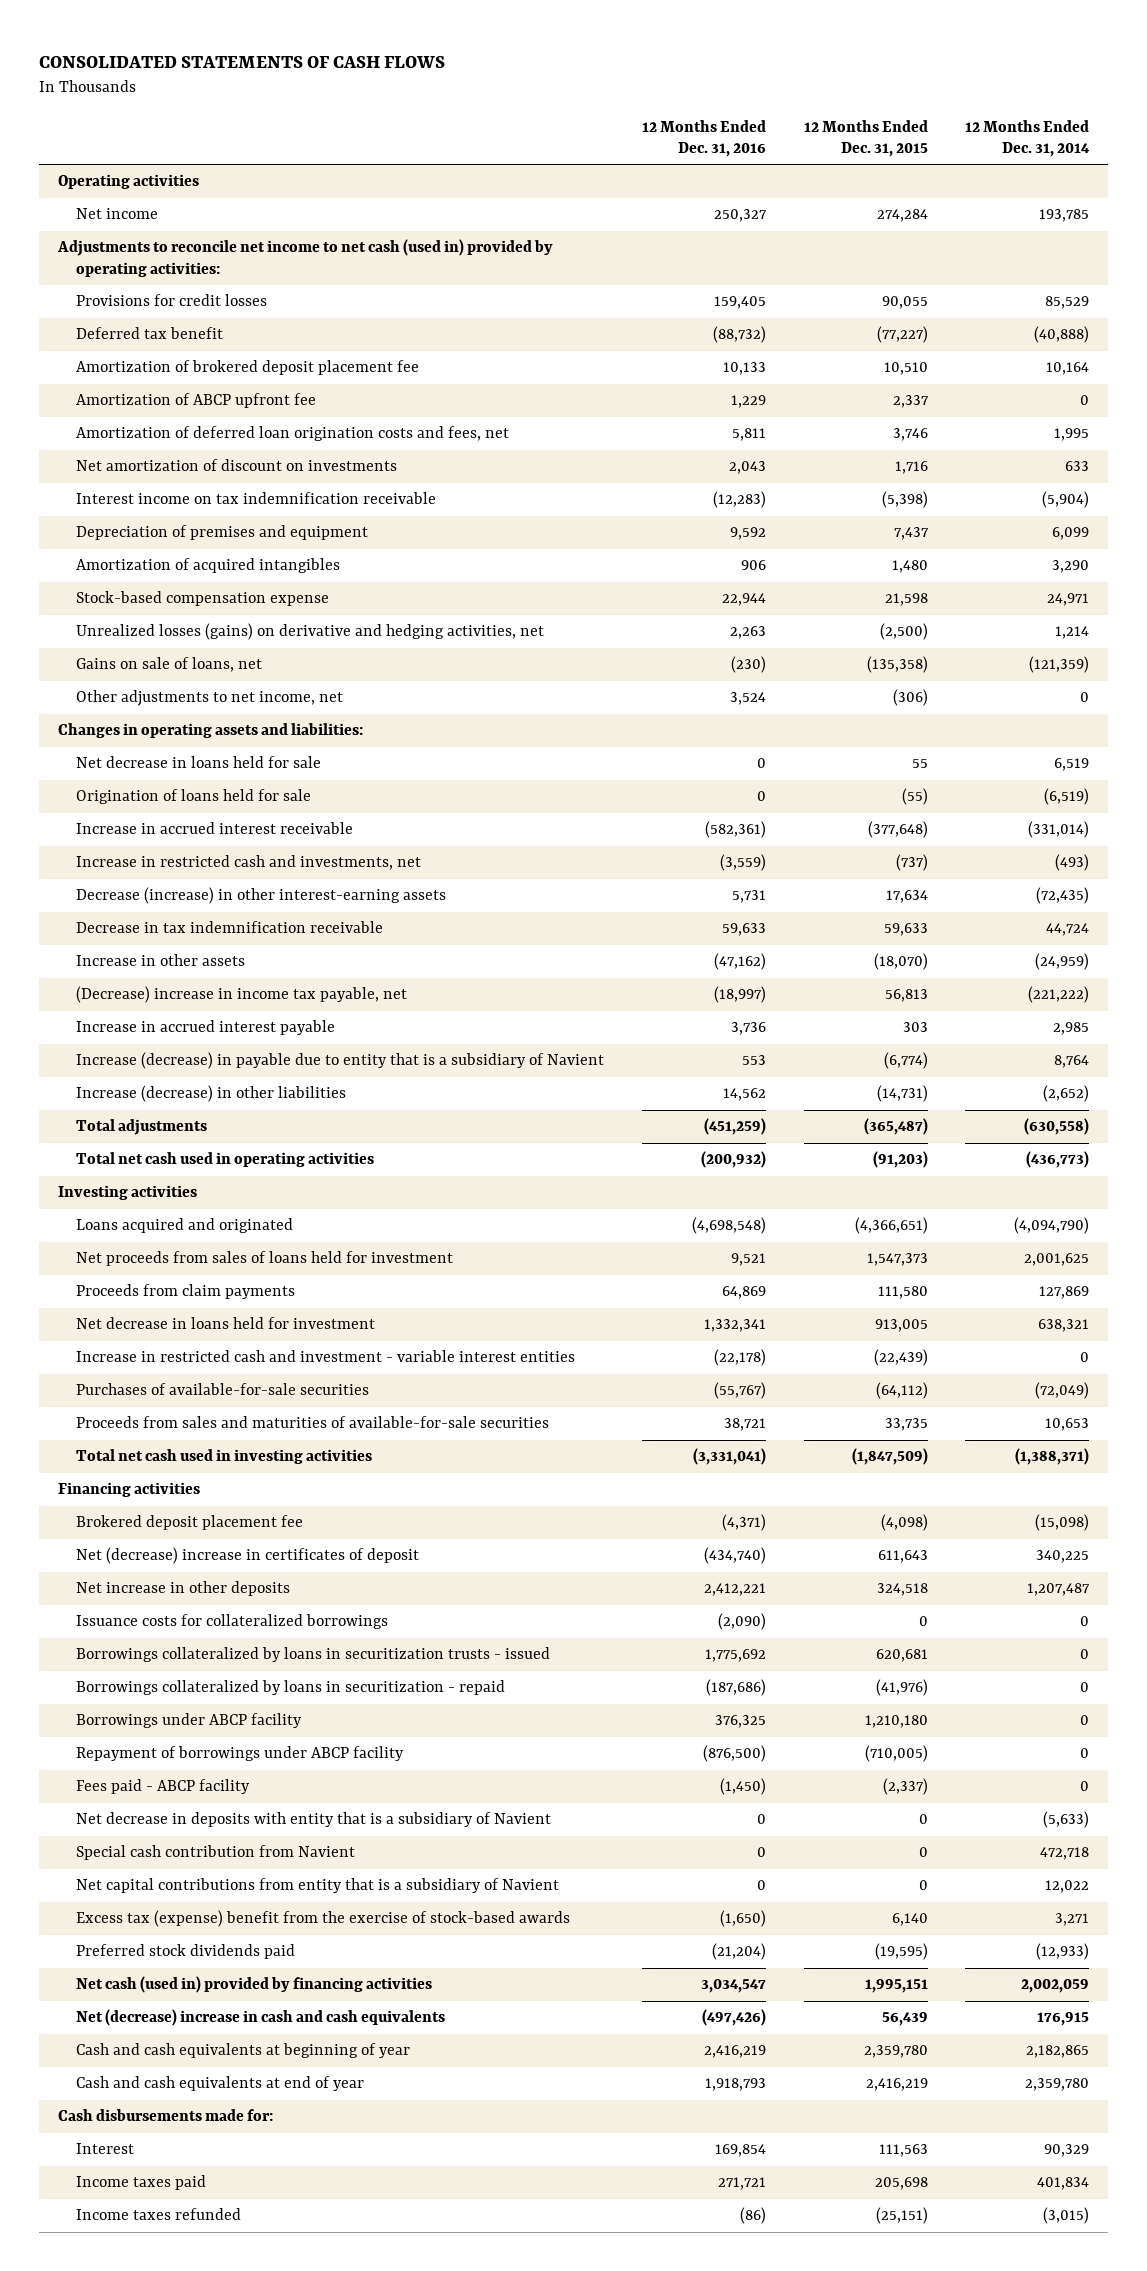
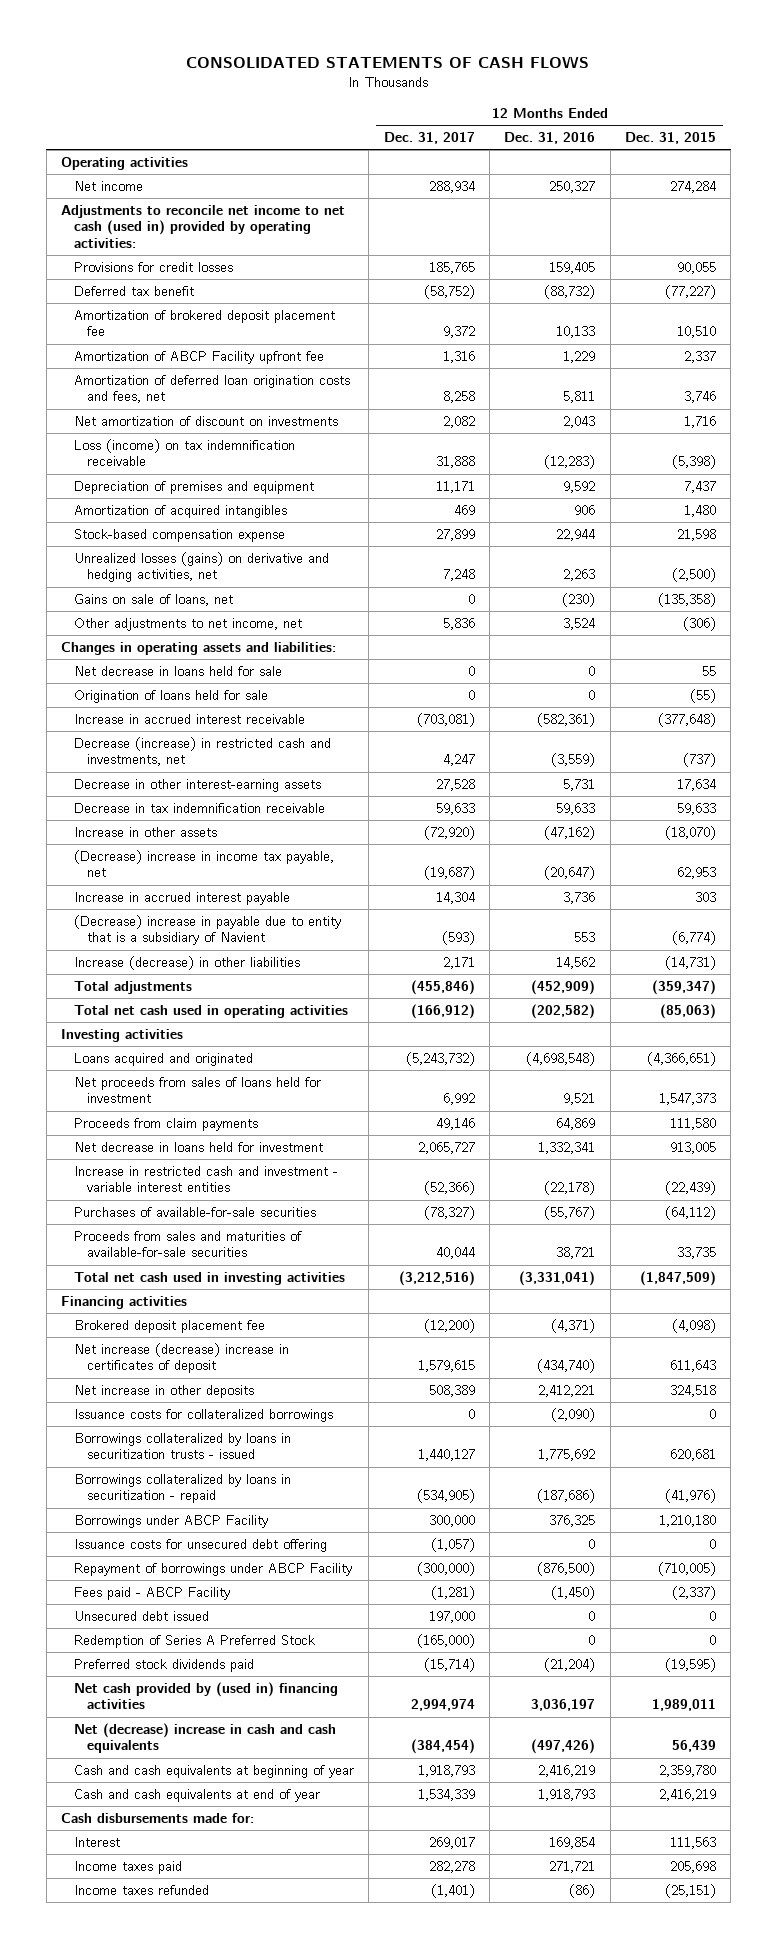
- | 12 Months Ended Dec. 31, 2016 | 12 Months Ended Dec. 31, 2015 | 12 Months Ended Dec. 31, 2014
+ | 12 Months Ended Dec. 31, 2017 | 12 Months Ended Dec. 31, 2016 | 12 Months Ended Dec. 31, 2015
- Amortization of ABCP upfront fee | 1,229 | 2,337 | 0
+ Amortization of ABCP Facility upfront fee | 1,316 | 1,229 | 2,337
- Interest income on tax indemnification receivable | (12,283) | (5,398) | (5,904)
+ Loss (income) on tax indemnification receivable | 31,888 | (12,283) | (5,398)
- Increase in restricted cash and investments, net | (3,559) | (737) | (493)
- Decrease (increase) in other interest-earning assets | 5,731 | 17,634 | (72,435)
+ Decrease (increase) in restricted cash and investments, net | 4,247 | (3,559) | (737)
+ Decrease in other interest-earning assets | 27,528 | 5,731 | 17,634
- (Decrease) increase in income tax payable, net | (18,997) | 56,813 | (221,222)
+ (Decrease) increase in income tax payable, net | (19,687) | (20,647) | 62,953
- Increase (decrease) in payable due to entity that is a subsidiary of Navient | 553 | (6,774) | 8,764
+ (Decrease) increase in payable due to entity that is a subsidiary of Navient | (593) | 553 | (6,774)
- Total adjustments | (451,259) | (365,487) | (630,558)
- Total net cash used in operating activities | (200,932) | (91,203) | (436,773)
+ Total adjustments | (455,846) | (452,909) | (359,347)
+ Total net cash used in operating activities | (166,912) | (202,582) | (85,063)
- Net (decrease) increase in certificates of deposit | (434,740) | 611,643 | 340,225
+ Net increase (decrease) increase in certificates of deposit | 1,579,615 | (434,740) | 611,643
- Borrowings under ABCP facility | 376,325 | 1,210,180 | 0
- Repayment of borrowings under ABCP facility | (876,500) | (710,005) | 0
- Fees paid - ABCP facility | (1,450) | (2,337) | 0
- Net decrease in deposits with entity that is a subsidiary of Navient | 0 | 0 | (5,633)
- Special cash contribution from Navient | 0 | 0 | 472,718
- Net capital contributions from entity that is a subsidiary of Navient | 0 | 0 | 12,022
- Excess tax (expense) benefit from the exercise of stock-based awards | (1,650) | 6,140 | 3,271
+ Borrowings under ABCP Facility | 300,000 | 376,325 | 1,210,180
+ Issuance costs for unsecured debt offering | (1,057) | 0 | 0
+ Repayment of borrowings under ABCP Facility | (300,000) | (876,500) | (710,005)
+ Fees paid - ABCP Facility | (1,281) | (1,450) | (2,337)
+ Unsecured debt issued | 197,000 | 0 | 0
+ Redemption of Series A Preferred Stock | (165,000) | 0 | 0
- Net cash (used in) provided by financing activities | 3,034,547 | 1,995,151 | 2,002,059
+ Net cash provided by (used in) financing activities | 2,994,974 | 3,036,197 | 1,989,011

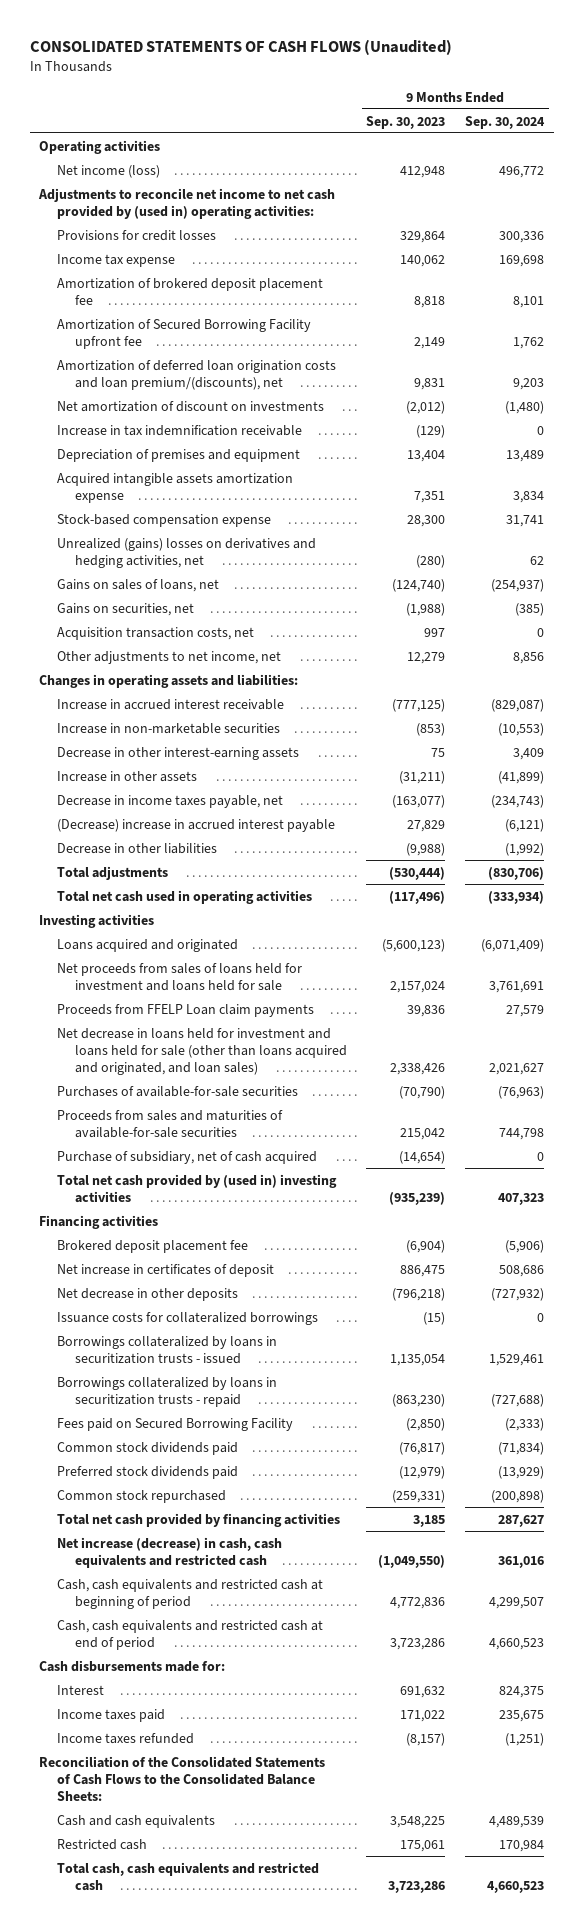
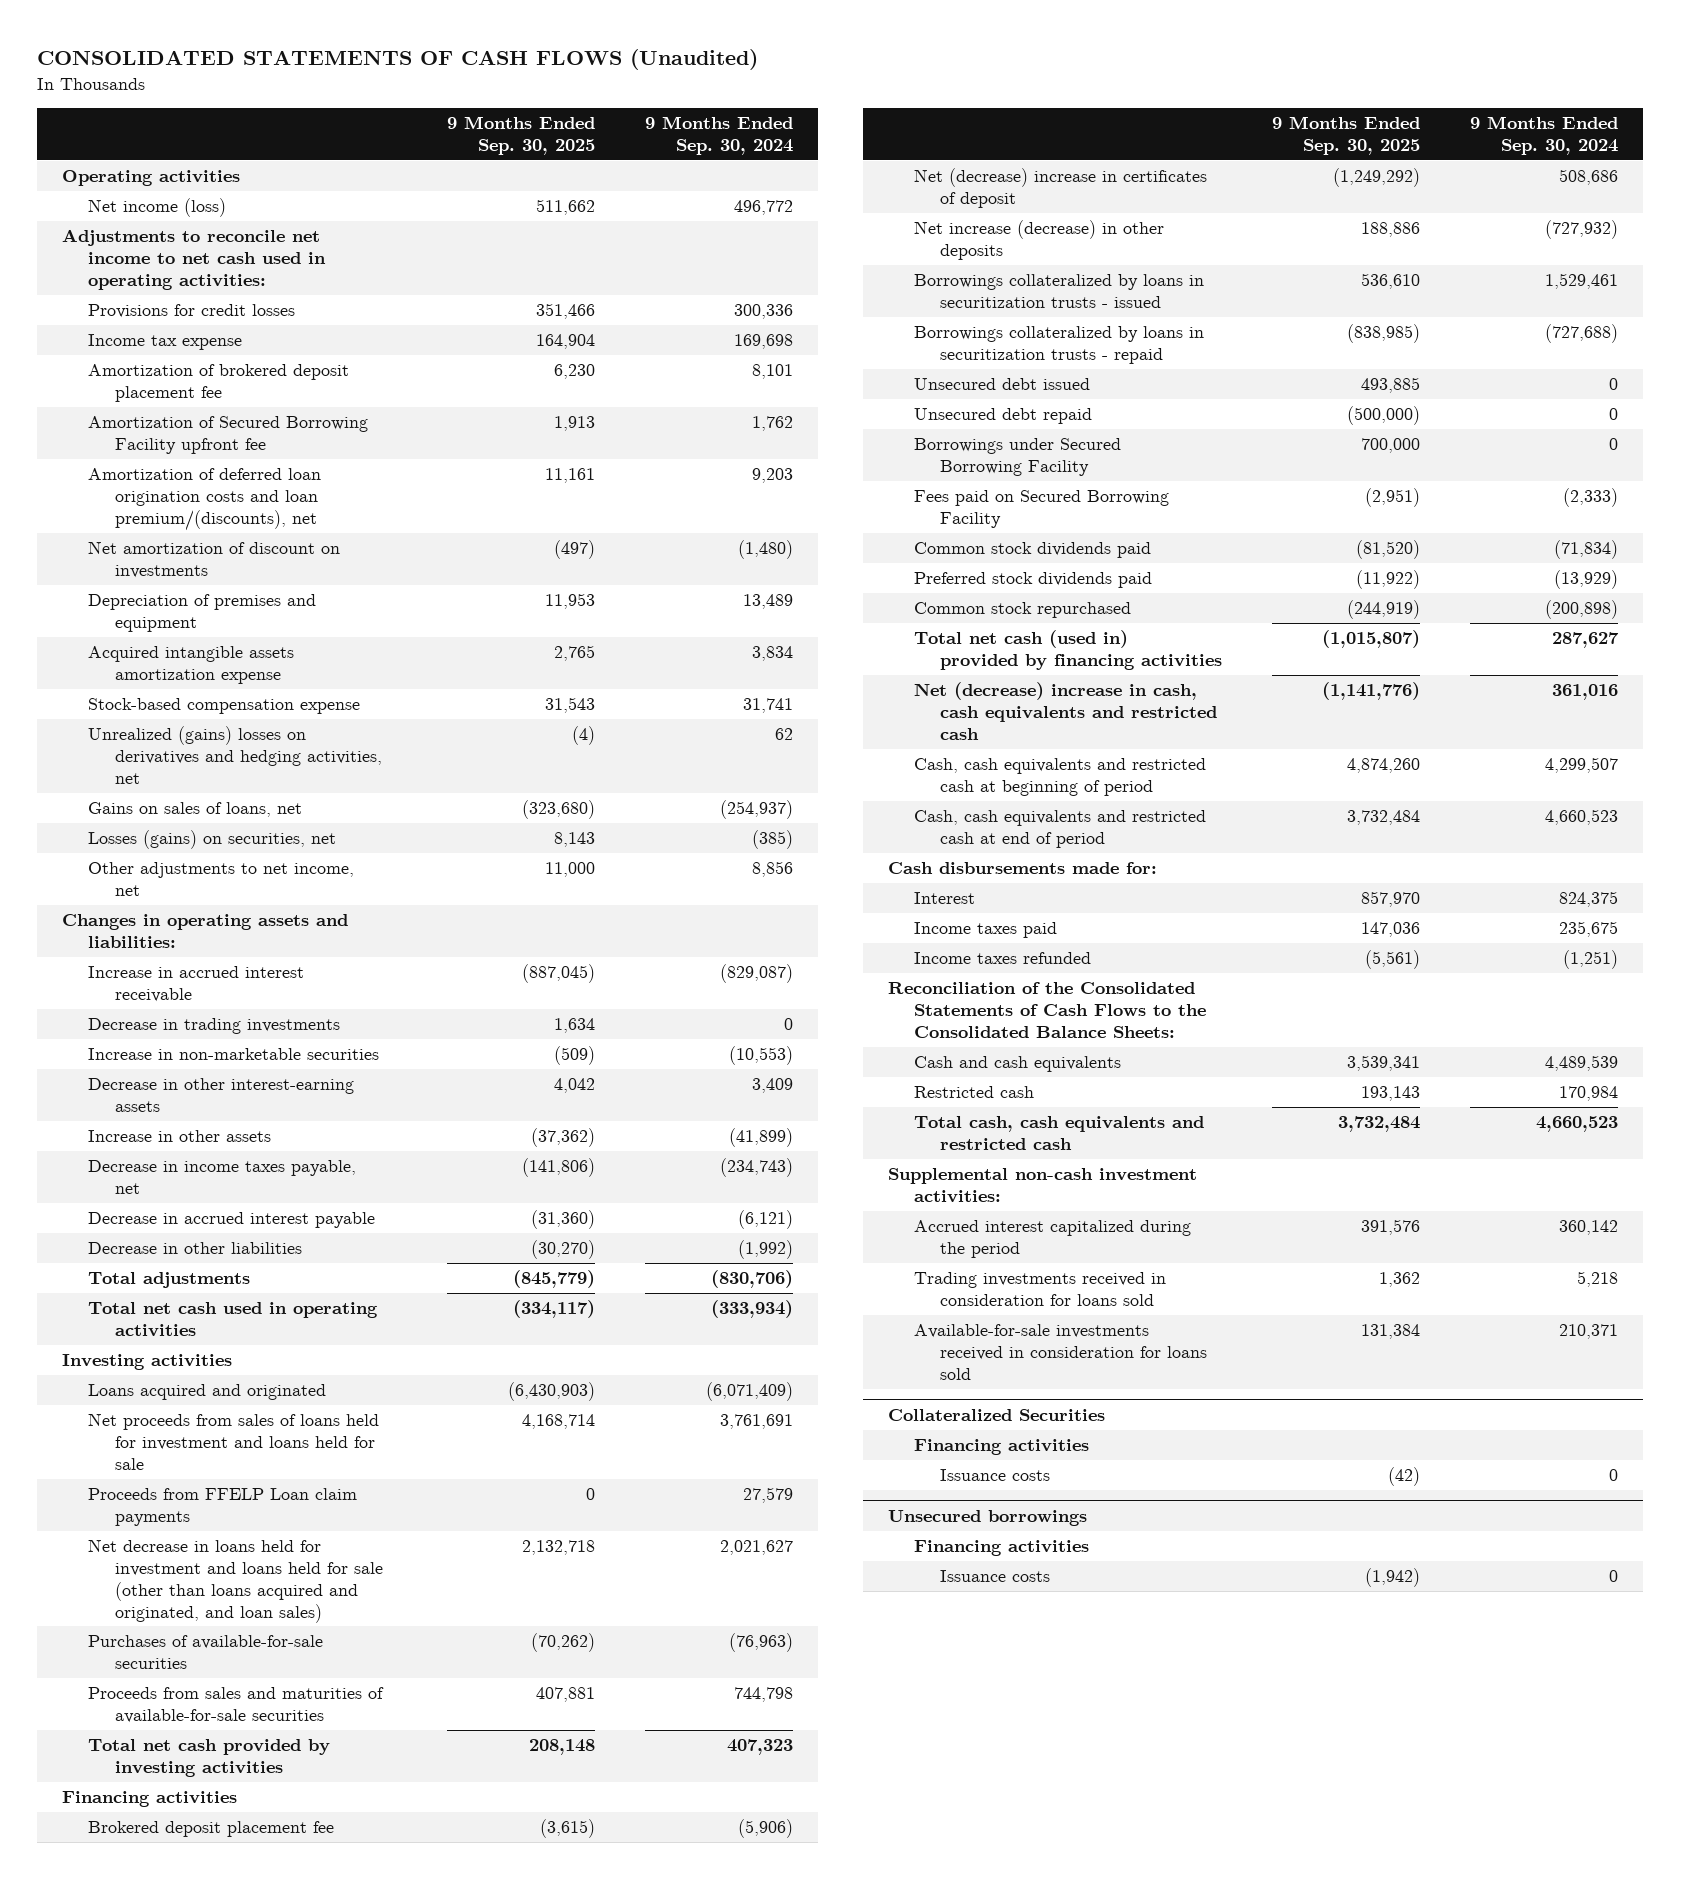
- | 9 Months Ended Sep. 30, 2023 | 9 Months Ended Sep. 30, 2024
+ | 9 Months Ended Sep. 30, 2025 | 9 Months Ended Sep. 30, 2024
- Adjustments to reconcile net income to net cash provided by (used in) operating activities:
+ Adjustments to reconcile net income to net cash used in operating activities:
- Increase in tax indemnification receivable | (129) | 0
- Gains on securities, net | (1,988) | (385)
- Acquisition transaction costs, net | 997 | 0
+ Losses (gains) on securities, net | 8,143 | (385)
+ Decrease in trading investments | 1,634 | 0
- (Decrease) increase in accrued interest payable | 27,829 | (6,121)
+ Decrease in accrued interest payable | (31,360) | (6,121)
- Purchase of subsidiary, net of cash acquired | (14,654) | 0
- Total net cash provided by (used in) investing activities | (935,239) | 407,323
+ Total net cash provided by investing activities | 208,148 | 407,323
- Net increase in certificates of deposit | 886,475 | 508,686
- Net decrease in other deposits | (796,218) | (727,932)
- Issuance costs for collateralized borrowings | (15) | 0
+ Net (decrease) increase in certificates of deposit | (1,249,292) | 508,686
+ Net increase (decrease) in other deposits | 188,886 | (727,932)
+ Unsecured debt issued | 493,885 | 0
+ Unsecured debt repaid | (500,000) | 0
+ Borrowings under Secured Borrowing Facility | 700,000 | 0
- Total net cash provided by financing activities | 3,185 | 287,627
- Net increase (decrease) in cash, cash equivalents and restricted cash | (1,049,550) | 361,016
+ Total net cash (used in) provided by financing activities | (1,015,807) | 287,627
+ Net (decrease) increase in cash, cash equivalents and restricted cash | (1,141,776) | 361,016
+ Supplemental non-cash investment activities:
+ Accrued interest capitalized during the period | 391,576 | 360,142
+ Trading investments received in consideration for loans sold | 1,362 | 5,218
+ Available-for-sale investments received in consideration for loans sold | 131,384 | 210,371
+ Collateralized Securities
+ Financing activities
+ Issuance costs | (42) | 0
+ Unsecured borrowings
+ Financing activities
+ Issuance costs | (1,942) | 0

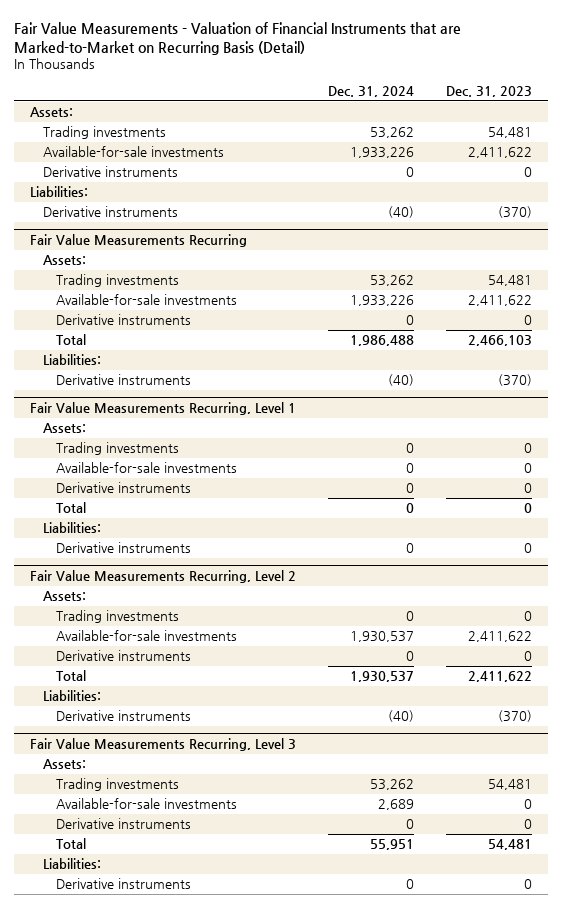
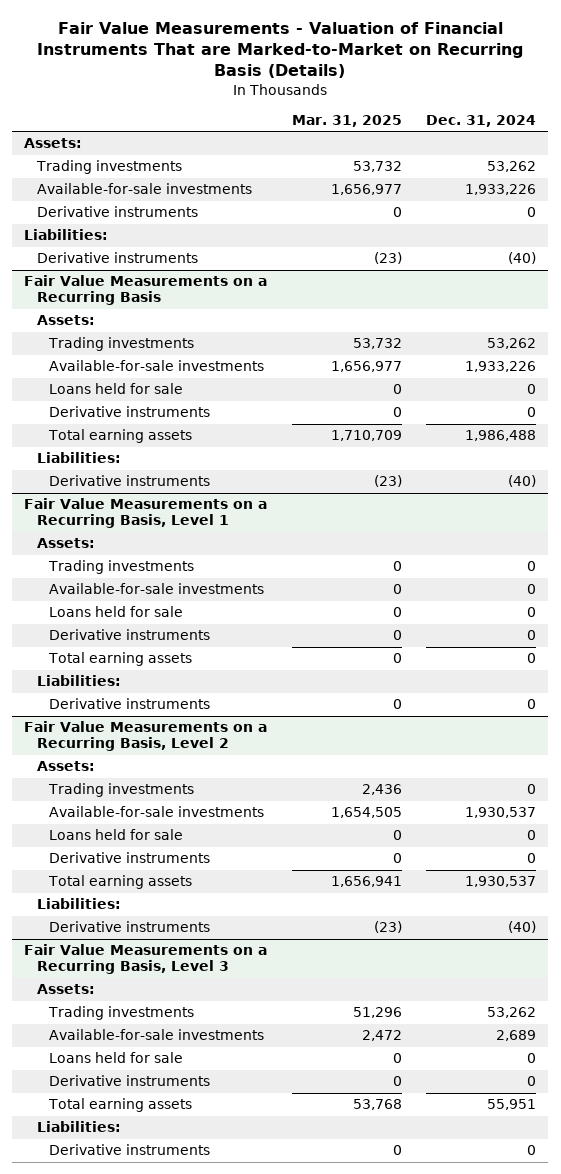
- Fair Value Measurements - Valuation of Financial Instruments that are Marked-to-Market on Recurring Basis (Detail)
+ Fair Value Measurements - Valuation of Financial Instruments That are Marked-to-Market on Recurring Basis (Details)
- | Dec. 31, 2024 | Dec. 31, 2023
+ | Mar. 31, 2025 | Dec. 31, 2024
- Fair Value Measurements Recurring
+ Fair Value Measurements on a Recurring Basis
+ Loans held for sale | 0 | 0
- Total | 1,986,488 | 2,466,103
+ Total earning assets | 1,710,709 | 1,986,488
- Fair Value Measurements Recurring, Level 1
+ Fair Value Measurements on a Recurring Basis, Level 1
+ Loans held for sale | 0 | 0
- Total | 0 | 0
+ Total earning assets | 0 | 0
- Fair Value Measurements Recurring, Level 2
+ Fair Value Measurements on a Recurring Basis, Level 2
+ Loans held for sale | 0 | 0
- Total | 1,930,537 | 2,411,622
+ Total earning assets | 1,656,941 | 1,930,537
- Fair Value Measurements Recurring, Level 3
+ Fair Value Measurements on a Recurring Basis, Level 3
+ Loans held for sale | 0 | 0
- Total | 55,951 | 54,481
+ Total earning assets | 53,768 | 55,951

